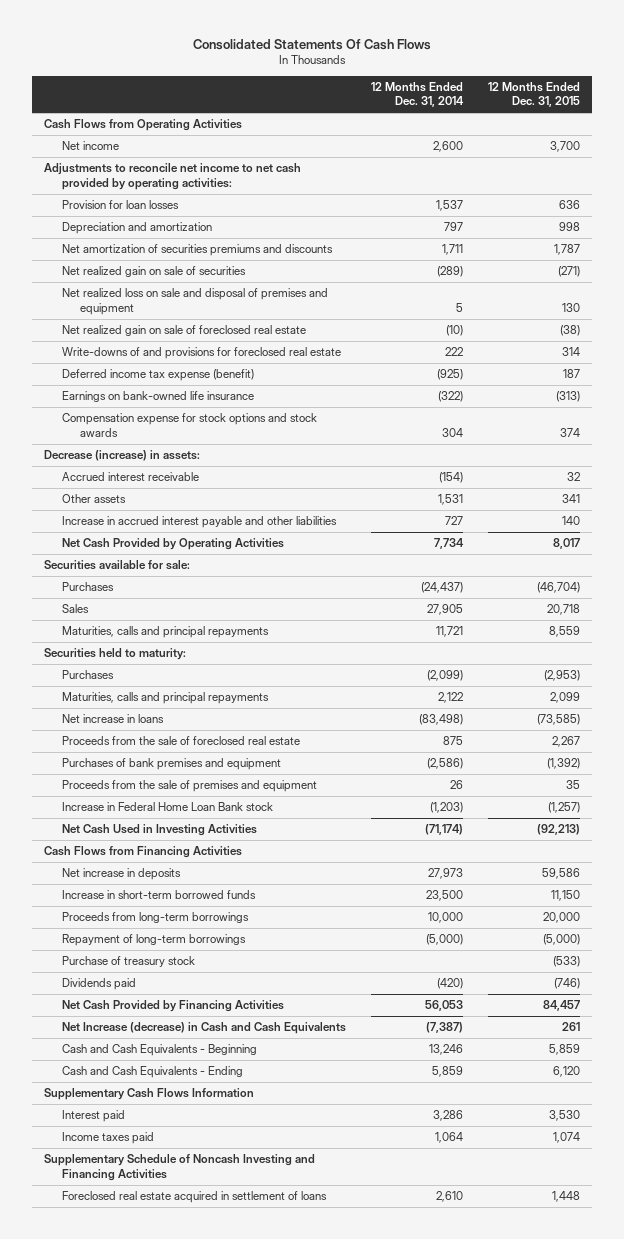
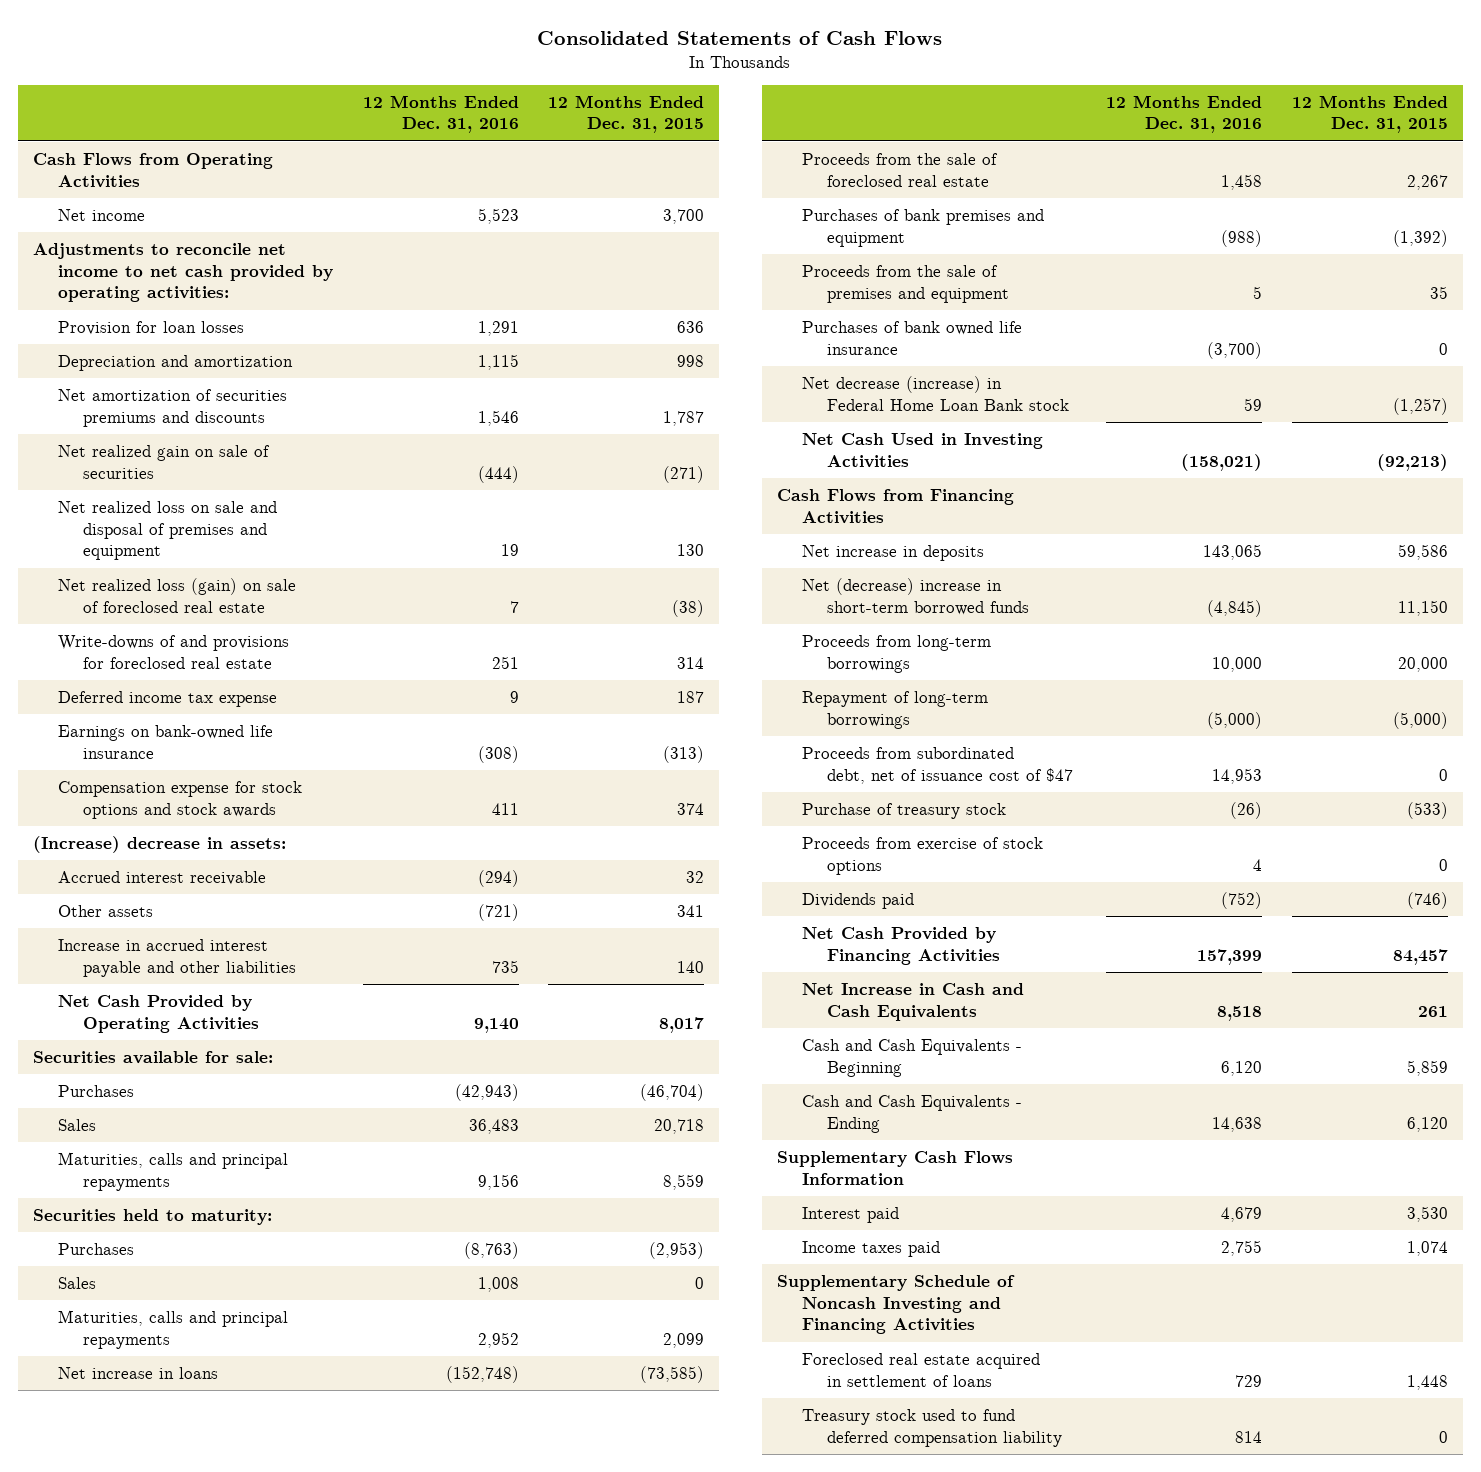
- Consolidated Statements Of Cash Flows
+ Consolidated Statements of Cash Flows
- | 12 Months Ended Dec. 31, 2014 | 12 Months Ended Dec. 31, 2015
+ | 12 Months Ended Dec. 31, 2016 | 12 Months Ended Dec. 31, 2015
- Net realized gain on sale of foreclosed real estate | (10) | (38)
+ Net realized loss (gain) on sale of foreclosed real estate | 7 | (38)
- Deferred income tax expense (benefit) | (925) | 187
+ Deferred income tax expense | 9 | 187
- Decrease (increase) in assets:
+ (Increase) decrease in assets:
+ Sales | 1,008 | 0
- Increase in Federal Home Loan Bank stock | (1,203) | (1,257)
+ Purchases of bank owned life insurance | (3,700) | 0
+ Net decrease (increase) in Federal Home Loan Bank stock | 59 | (1,257)
- Increase in short-term borrowed funds | 23,500 | 11,150
+ Net (decrease) increase in short-term borrowed funds | (4,845) | 11,150
+ Proceeds from subordinated debt, net of issuance cost of $47 | 14,953 | 0
+ Proceeds from exercise of stock options | 4 | 0
- Net Increase (decrease) in Cash and Cash Equivalents | (7,387) | 261
+ Net Increase in Cash and Cash Equivalents | 8,518 | 261
+ Treasury stock used to fund deferred compensation liability | 814 | 0

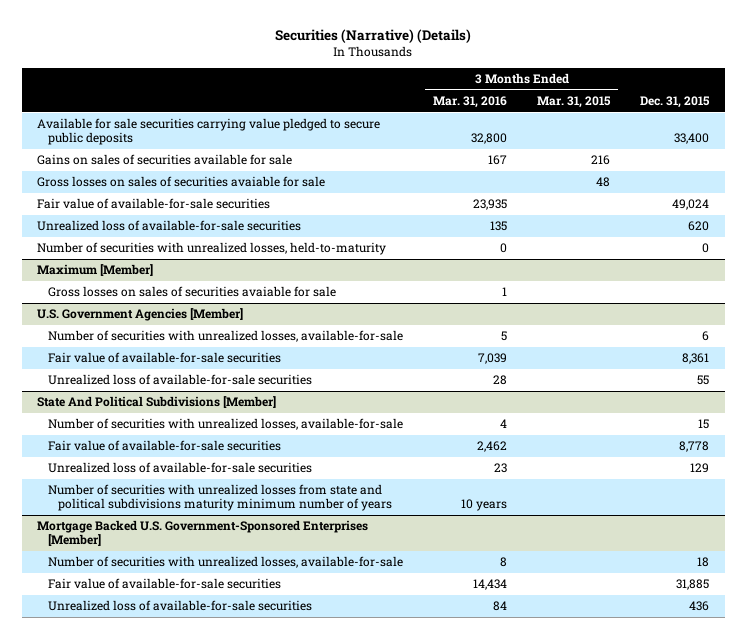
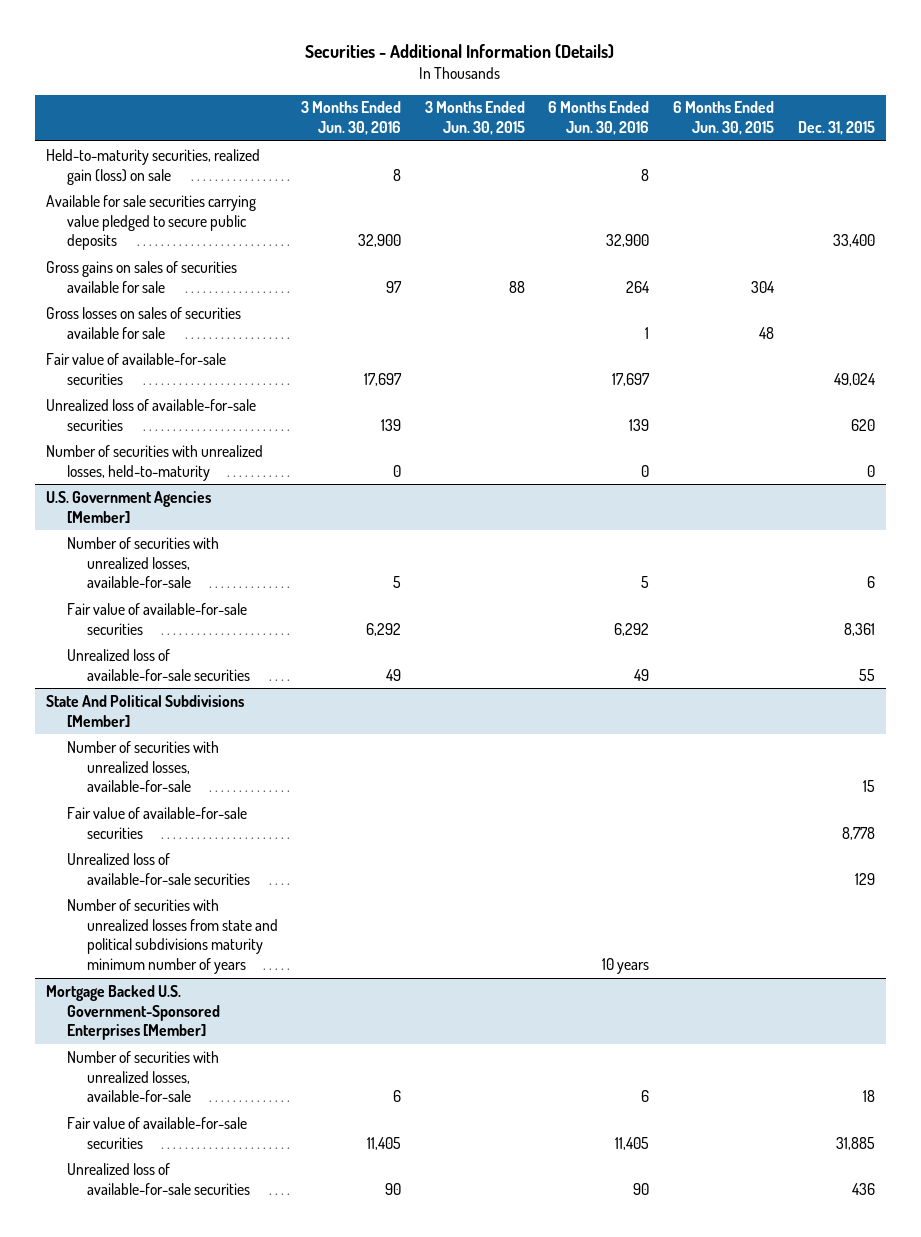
- Securities (Narrative) (Details)
+ Securities - Additional Information (Details)
- | 3 Months Ended Mar. 31, 2016 | 3 Months Ended Mar. 31, 2015 | Dec. 31, 2015
+ | 3 Months Ended Jun. 30, 2016 | 3 Months Ended Jun. 30, 2015 | 6 Months Ended Jun. 30, 2016 | 6 Months Ended Jun. 30, 2015 | Dec. 31, 2015
+ Held-to-maturity securities, realized gain (loss) on sale | 8 | | 8 | |
- Gains on sales of securities available for sale | 167 | 216 |
- Gross losses on sales of securities avaiable for sale | | 48 |
+ Gross gains on sales of securities available for sale | 97 | 88 | 264 | 304 |
+ Gross losses on sales of securities available for sale | | | 1 | 48 |
- Maximum [Member]
- Gross losses on sales of securities avaiable for sale | 1 | |

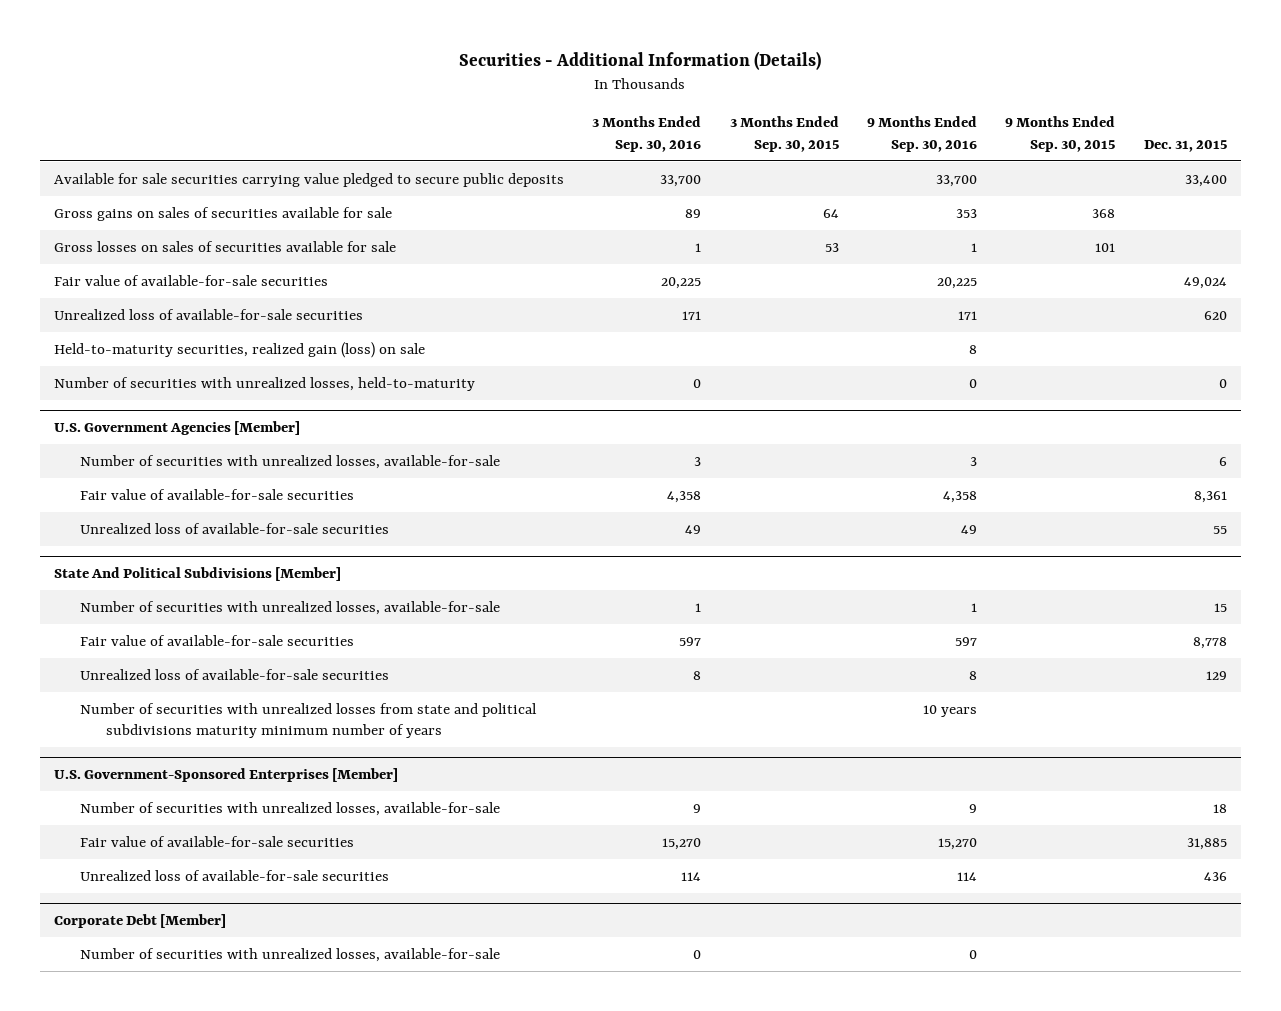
- | 3 Months Ended Jun. 30, 2016 | 3 Months Ended Jun. 30, 2015 | 6 Months Ended Jun. 30, 2016 | 6 Months Ended Jun. 30, 2015 | Dec. 31, 2015
+ | 3 Months Ended Sep. 30, 2016 | 3 Months Ended Sep. 30, 2015 | 9 Months Ended Sep. 30, 2016 | 9 Months Ended Sep. 30, 2015 | Dec. 31, 2015
moved down: Held-to-maturity securities, realized gain (loss) on sale | | | 8 | |
- Mortgage Backed U.S. Government-Sponsored Enterprises [Member]
+ U.S. Government-Sponsored Enterprises [Member]
+ Corporate Debt [Member]
+ Number of securities with unrealized losses, available-for-sale | 0 | | 0 | |

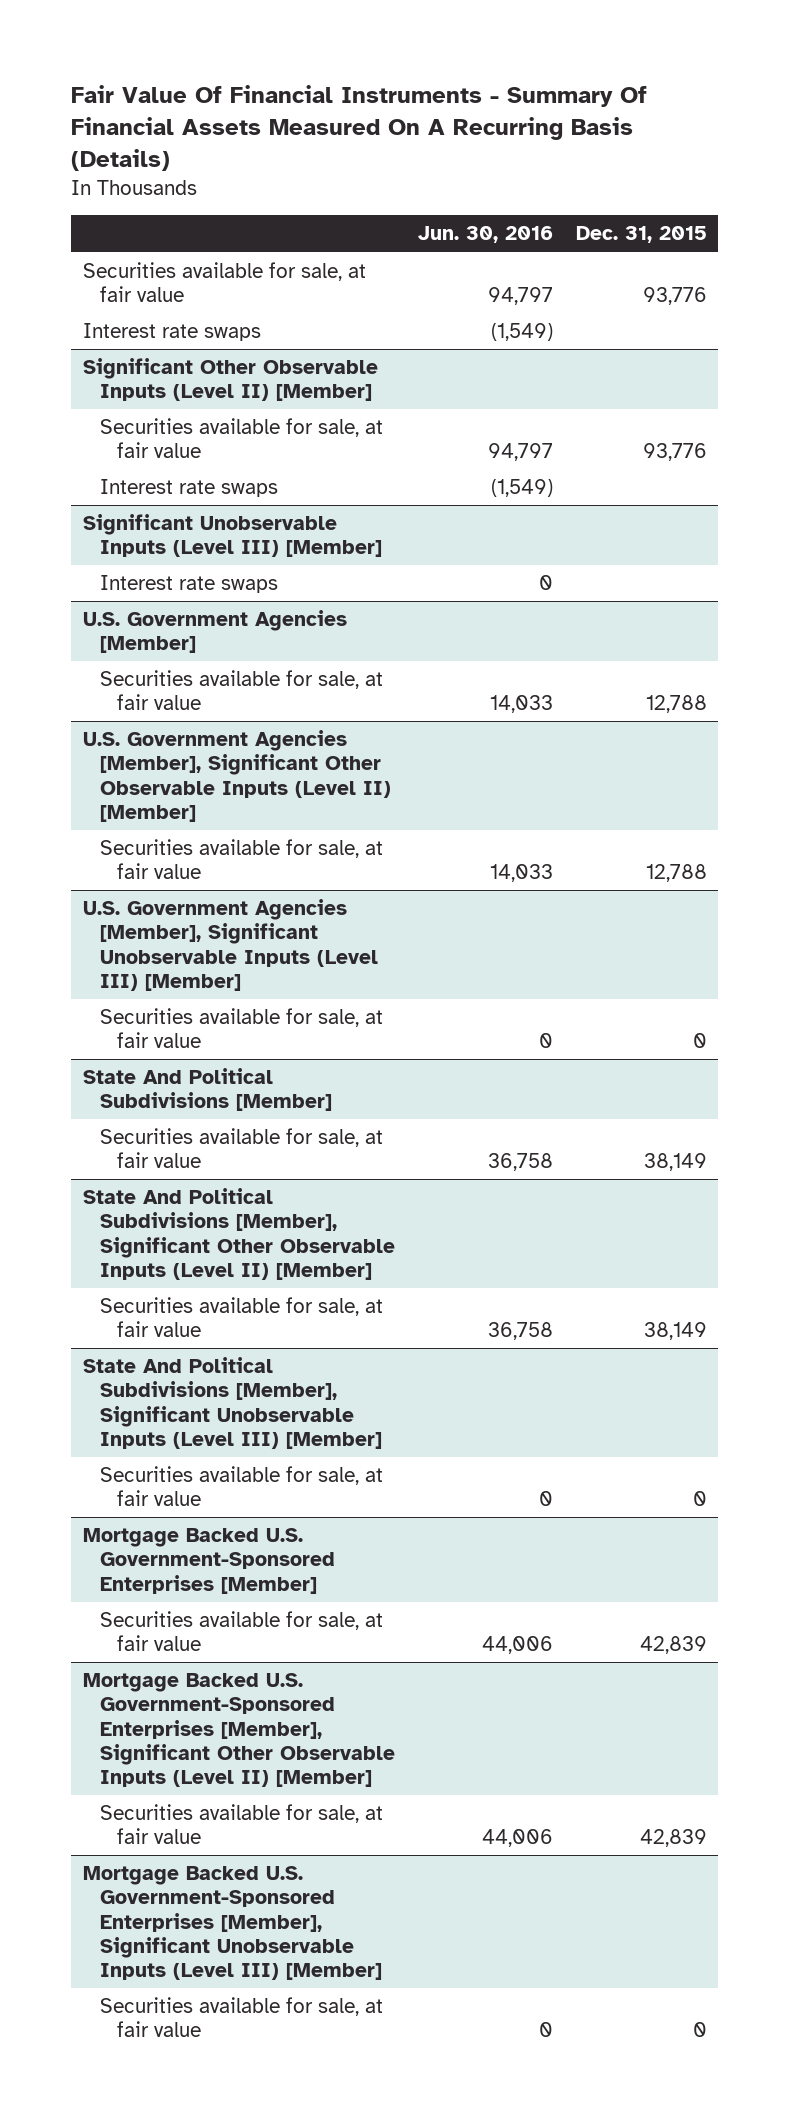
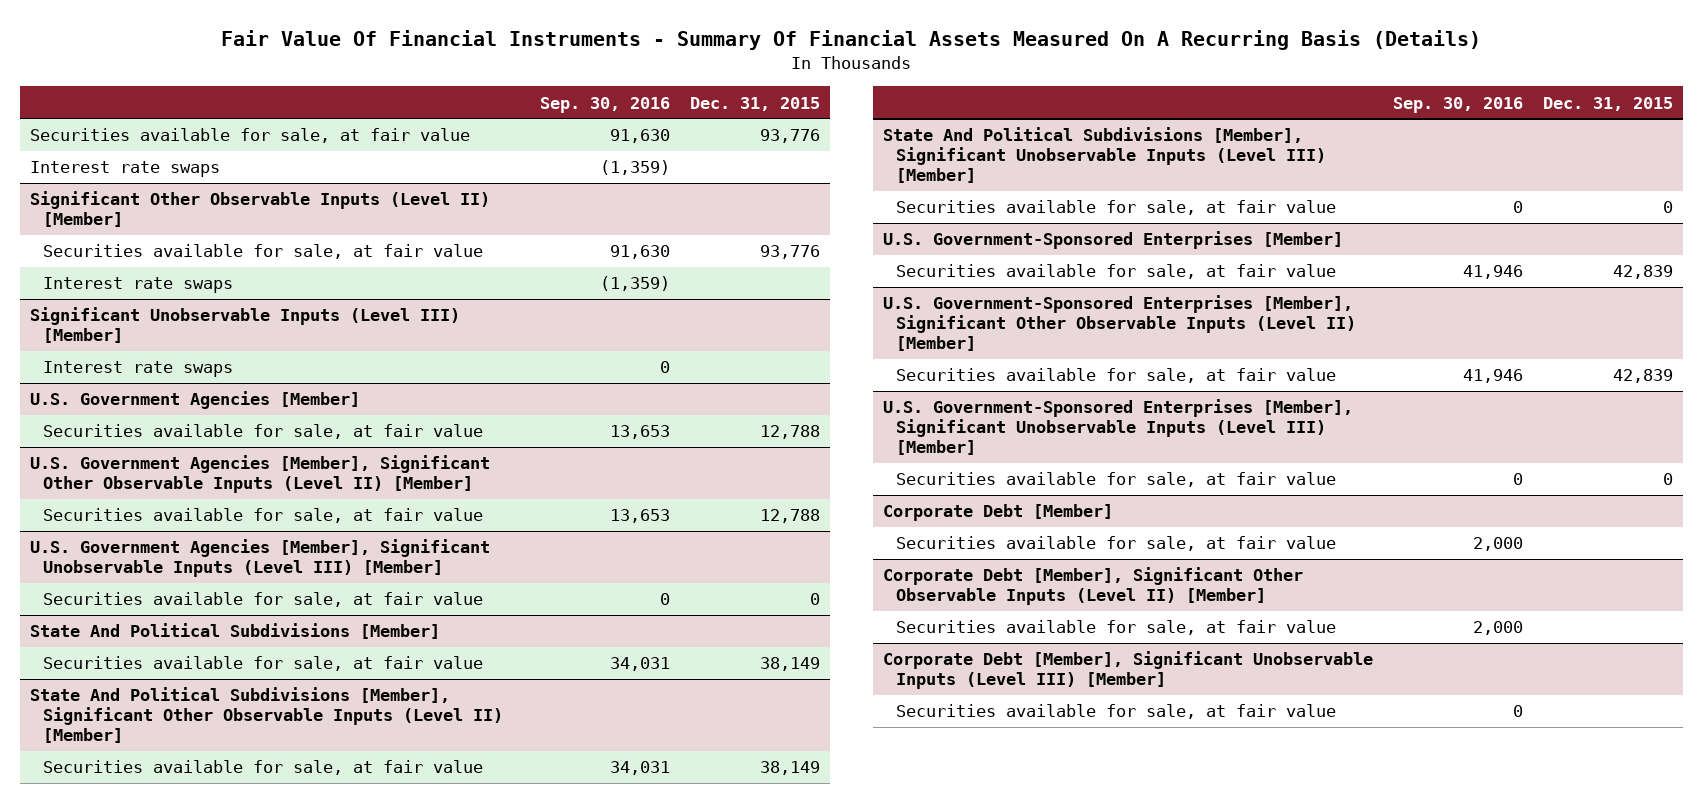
- | Jun. 30, 2016 | Dec. 31, 2015
+ | Sep. 30, 2016 | Dec. 31, 2015
- Mortgage Backed U.S. Government-Sponsored Enterprises [Member]
+ U.S. Government-Sponsored Enterprises [Member]
- Mortgage Backed U.S. Government-Sponsored Enterprises [Member], Significant Other Observable Inputs (Level II) [Member]
+ U.S. Government-Sponsored Enterprises [Member], Significant Other Observable Inputs (Level II) [Member]
- Mortgage Backed U.S. Government-Sponsored Enterprises [Member], Significant Unobservable Inputs (Level III) [Member]
+ U.S. Government-Sponsored Enterprises [Member], Significant Unobservable Inputs (Level III) [Member]
+ Corporate Debt [Member]
+ Securities available for sale, at fair value | 2,000 |
+ Corporate Debt [Member], Significant Other Observable Inputs (Level II) [Member]
+ Securities available for sale, at fair value | 2,000 |
+ Corporate Debt [Member], Significant Unobservable Inputs (Level III) [Member]
+ Securities available for sale, at fair value | 0 |

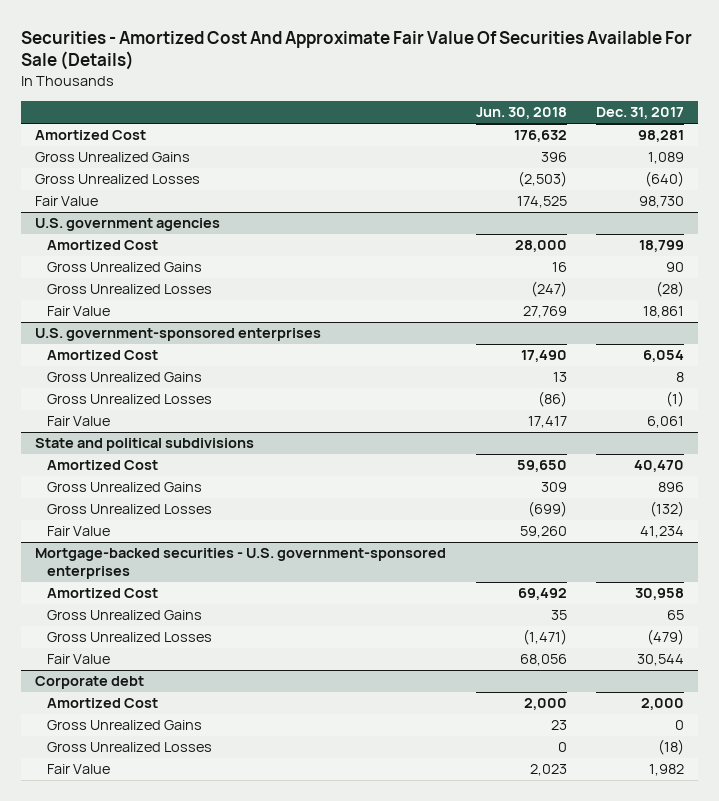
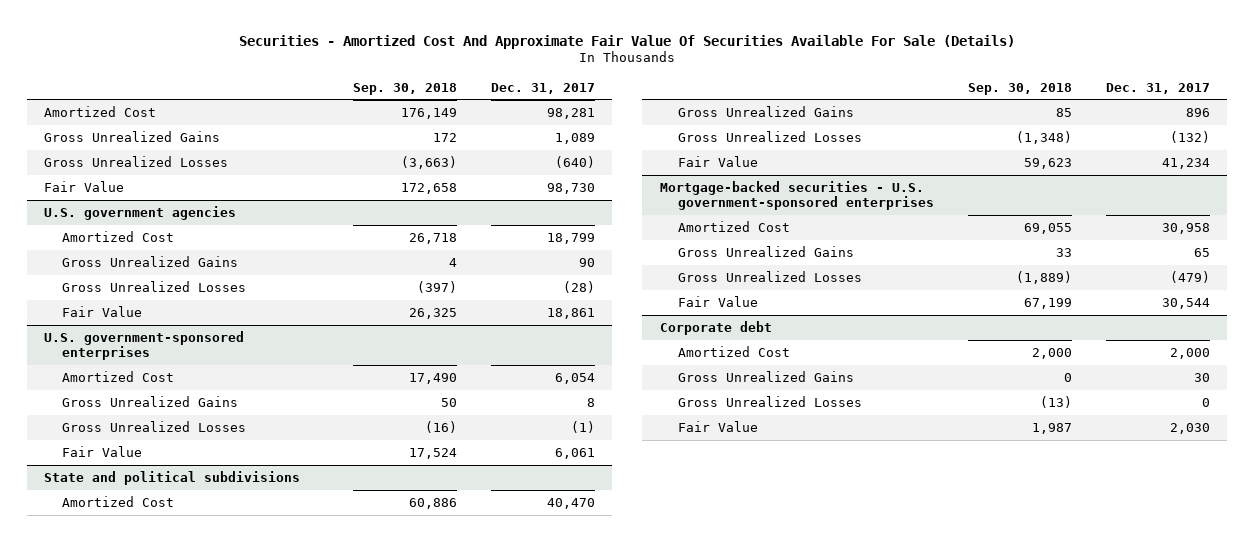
- | Jun. 30, 2018 | Dec. 31, 2017
+ | Sep. 30, 2018 | Dec. 31, 2017
@ Corporate debt
- Gross Unrealized Gains | 23 | 0
- Gross Unrealized Losses | 0 | (18)
- Fair Value | 2,023 | 1,982
+ Gross Unrealized Gains | 0 | 30
+ Gross Unrealized Losses | (13) | 0
+ Fair Value | 1,987 | 2,030

